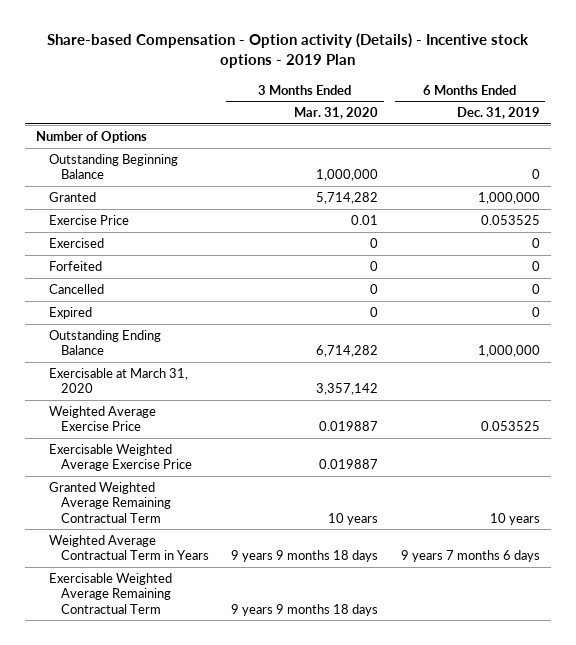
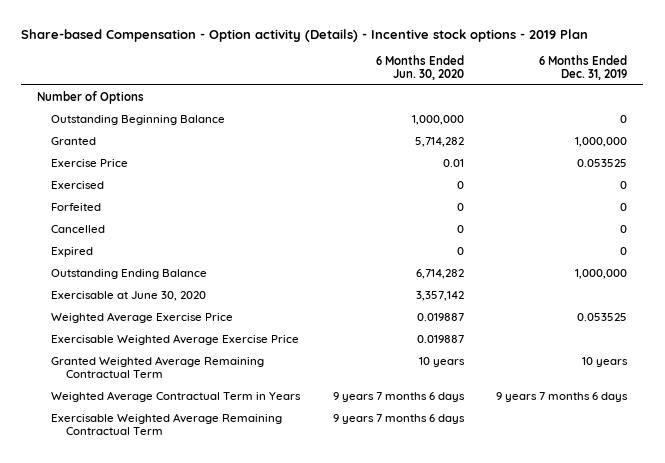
- | 3 Months Ended Mar. 31, 2020 | 6 Months Ended Dec. 31, 2019
+ | 6 Months Ended Jun. 30, 2020 | 6 Months Ended Dec. 31, 2019
- Exercisable at March 31, 2020 | 3,357,142 |
+ Exercisable at June 30, 2020 | 3,357,142 |

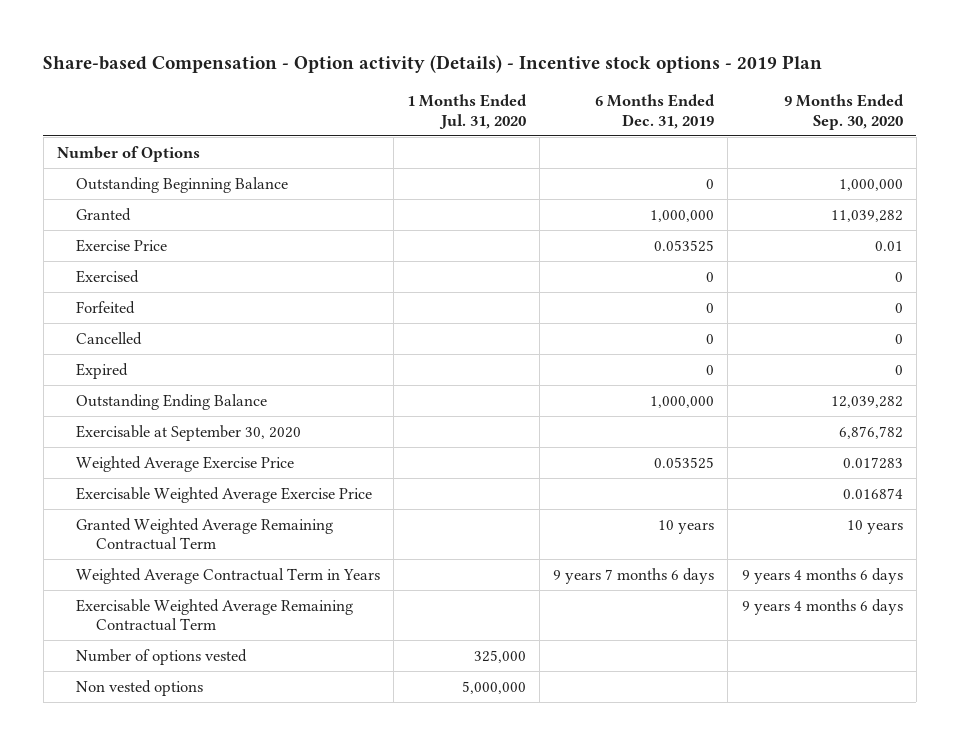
- | 6 Months Ended Jun. 30, 2020 | 6 Months Ended Dec. 31, 2019
+ | 1 Months Ended Jul. 31, 2020 | 6 Months Ended Dec. 31, 2019 | 9 Months Ended Sep. 30, 2020
- Exercisable at June 30, 2020 | 3,357,142 |
+ Exercisable at September 30, 2020 | | | 6,876,782
+ Number of options vested | 325,000 | |
+ Non vested options | 5,000,000 | |

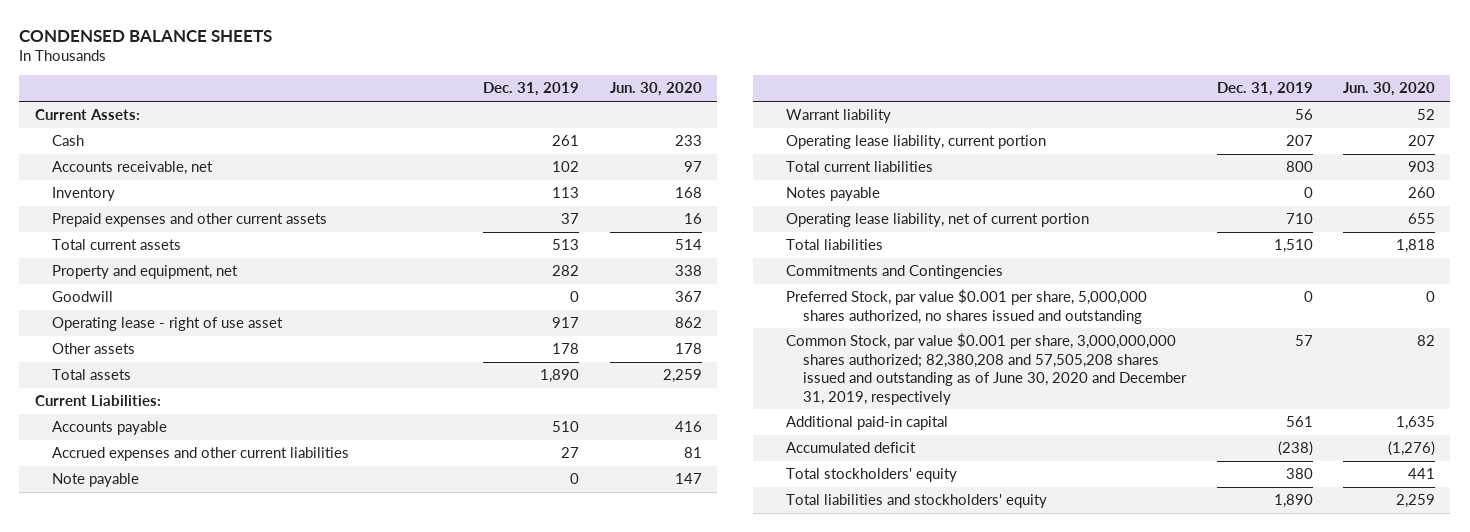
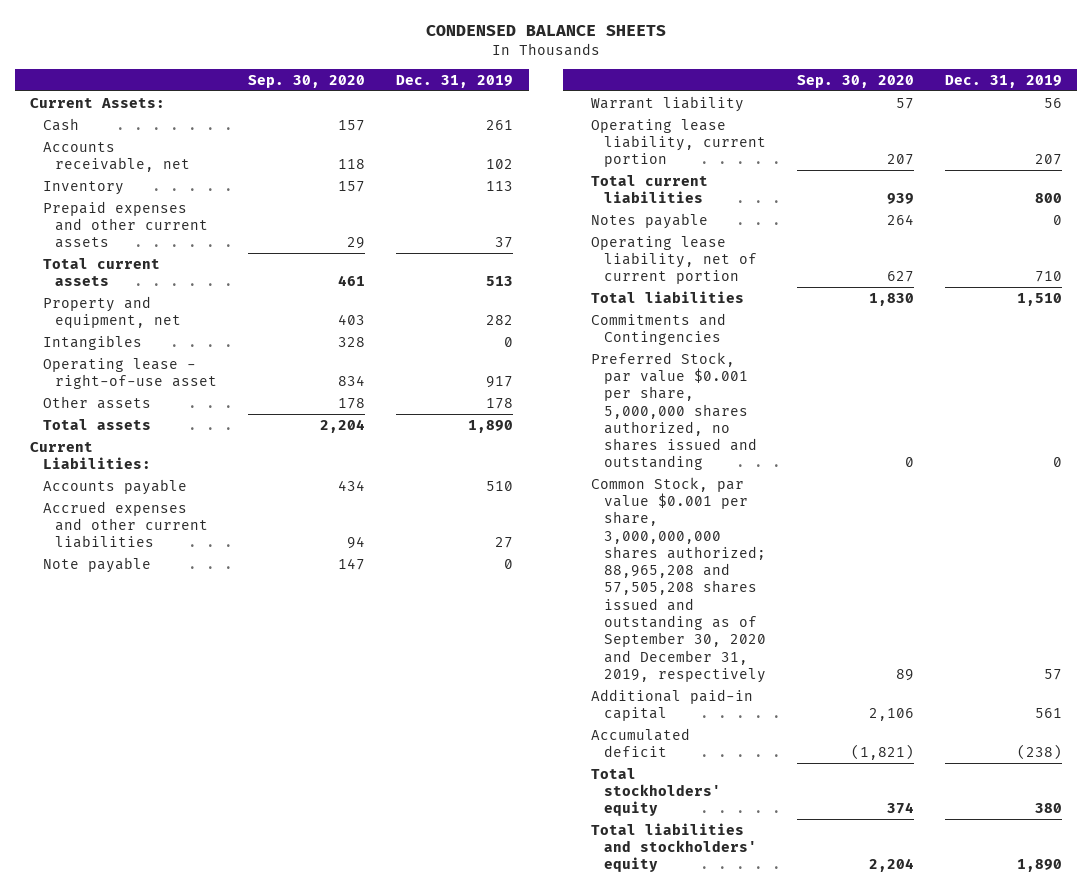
- | Dec. 31, 2019 | Jun. 30, 2020
+ | Sep. 30, 2020 | Dec. 31, 2019
- Goodwill | 0 | 367
- Operating lease - right of use asset | 917 | 862
+ Intangibles | 328 | 0
+ Operating lease - right-of-use asset | 834 | 917
- Common Stock, par value $0.001 per share, 3,000,000,000 shares authorized; 82,380,208 and 57,505,208 shares issued and outstanding as of June 30, 2020 and December 31, 2019, respectively | 57 | 82
+ Common Stock, par value $0.001 per share, 3,000,000,000 shares authorized; 88,965,208 and 57,505,208 shares issued and outstanding as of September 30, 2020 and December 31, 2019, respectively | 89 | 57

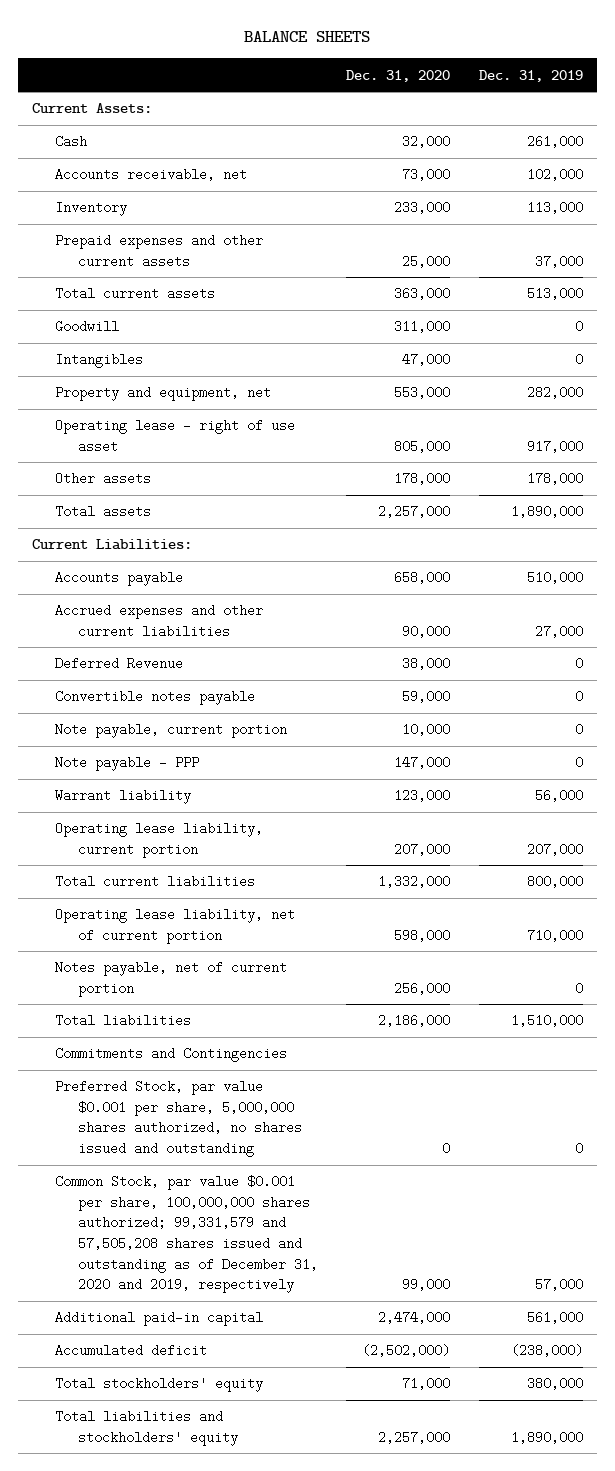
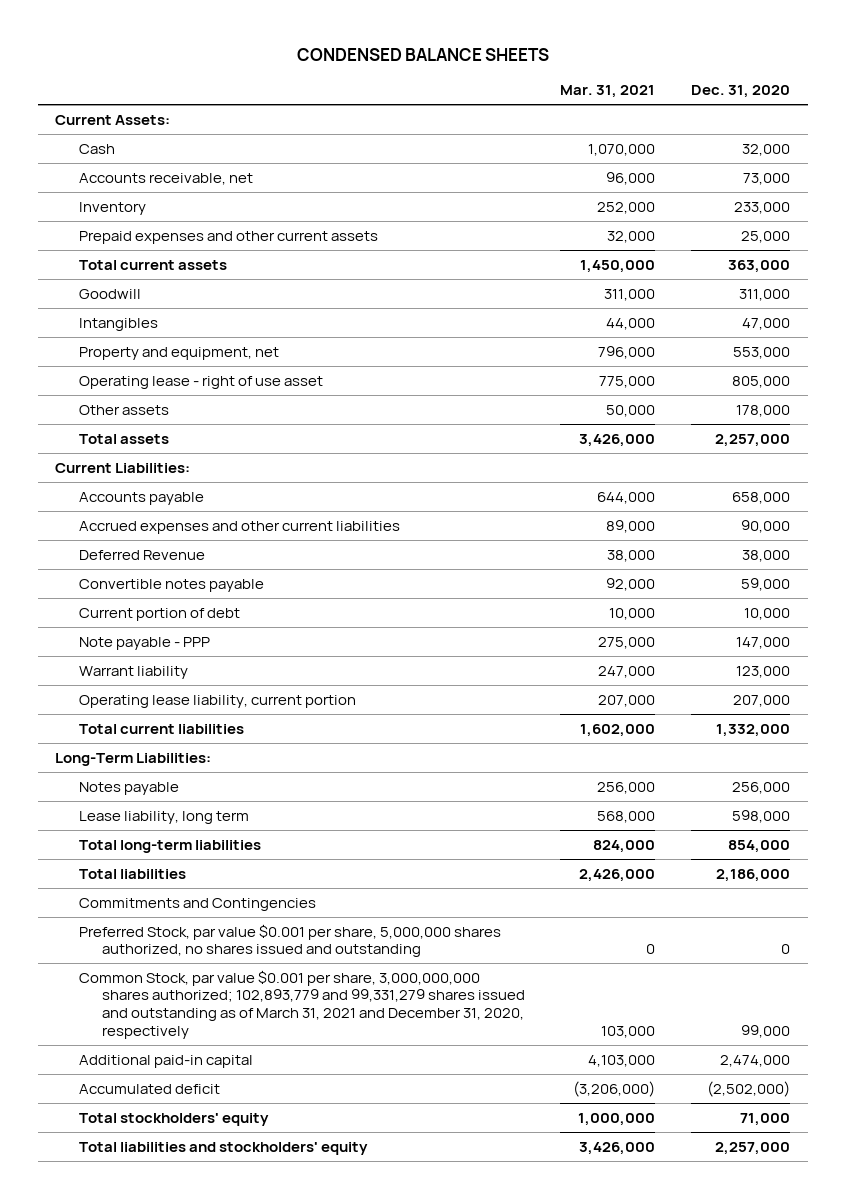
- BALANCE SHEETS
+ CONDENSED BALANCE SHEETS
- | Dec. 31, 2020 | Dec. 31, 2019
+ | Mar. 31, 2021 | Dec. 31, 2020
- Note payable, current portion | 10,000 | 0
+ Current portion of debt | 10,000 | 10,000
- Operating lease liability, net of current portion | 598,000 | 710,000
- Notes payable, net of current portion | 256,000 | 0
+ Long-Term Liabilities:
+ Notes payable | 256,000 | 256,000
+ Lease liability, long term | 568,000 | 598,000
+ Total long-term liabilities | 824,000 | 854,000
- Common Stock, par value $0.001 per share, 100,000,000 shares authorized; 99,331,579 and 57,505,208 shares issued and outstanding as of December 31, 2020 and 2019, respectively | 99,000 | 57,000
+ Common Stock, par value $0.001 per share, 3,000,000,000 shares authorized; 102,893,779 and 99,331,279 shares issued and outstanding as of March 31, 2021 and December 31, 2020, respectively | 103,000 | 99,000

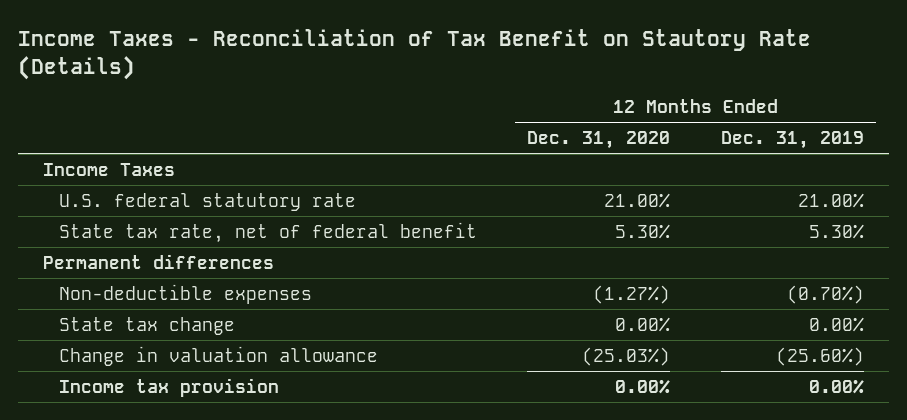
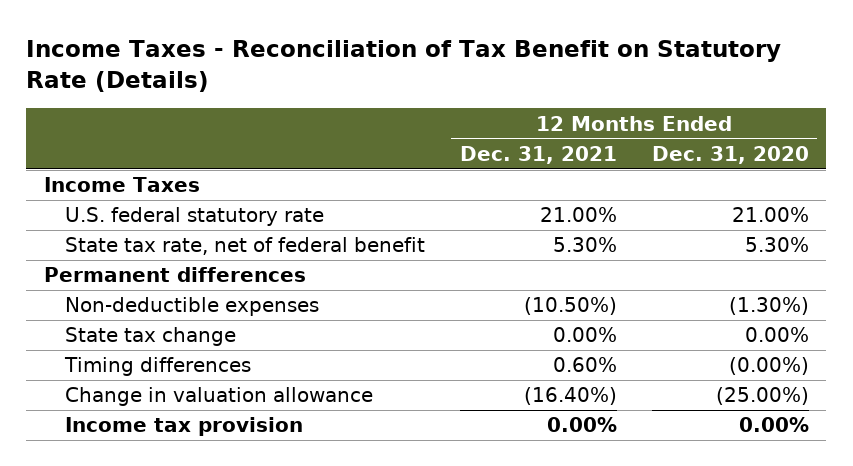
- Income Taxes - Reconciliation of Tax Benefit on Stautory Rate (Details)
+ Income Taxes - Reconciliation of Tax Benefit on Statutory Rate (Details)
- | 12 Months Ended Dec. 31, 2020 | 12 Months Ended Dec. 31, 2019
+ | 12 Months Ended Dec. 31, 2021 | 12 Months Ended Dec. 31, 2020
- Non-deductible expenses | (1.27%) | (0.70%)
+ Non-deductible expenses | (10.50%) | (1.30%)
- Change in valuation allowance | (25.03%) | (25.60%)
+ Timing differences | 0.60% | (0.00%)
+ Change in valuation allowance | (16.40%) | (25.00%)

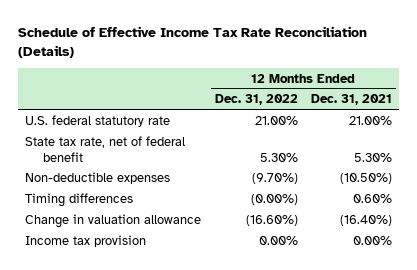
- Income Taxes - Reconciliation of Tax Benefit on Statutory Rate (Details)
+ Schedule of Effective Income Tax Rate Reconciliation (Details)
- | 12 Months Ended Dec. 31, 2021 | 12 Months Ended Dec. 31, 2020
+ | 12 Months Ended Dec. 31, 2022 | 12 Months Ended Dec. 31, 2021
- Income Taxes
- Permanent differences
- State tax change | 0.00% | 0.00%

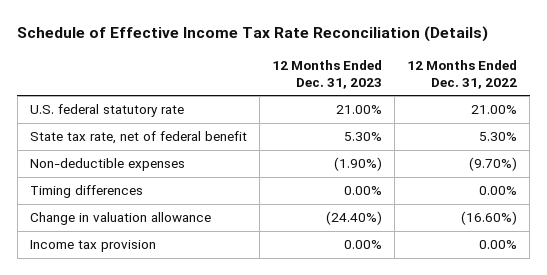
- | 12 Months Ended Dec. 31, 2022 | 12 Months Ended Dec. 31, 2021
+ | 12 Months Ended Dec. 31, 2023 | 12 Months Ended Dec. 31, 2022
- Timing differences | (0.00%) | 0.60%
+ Timing differences | 0.00% | 0.00%

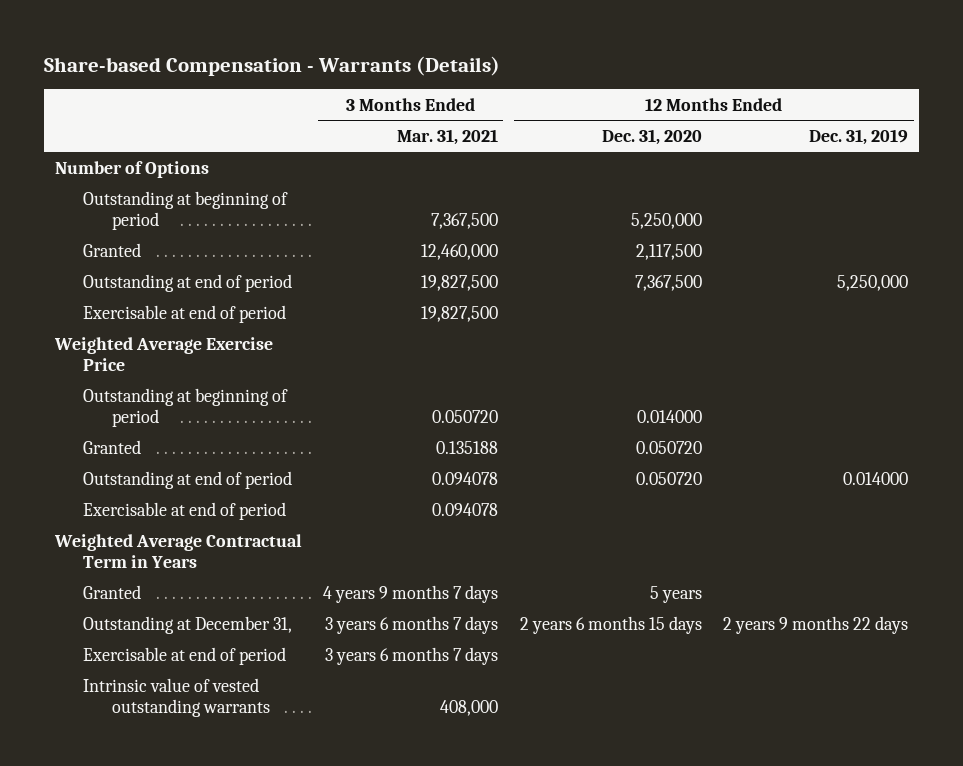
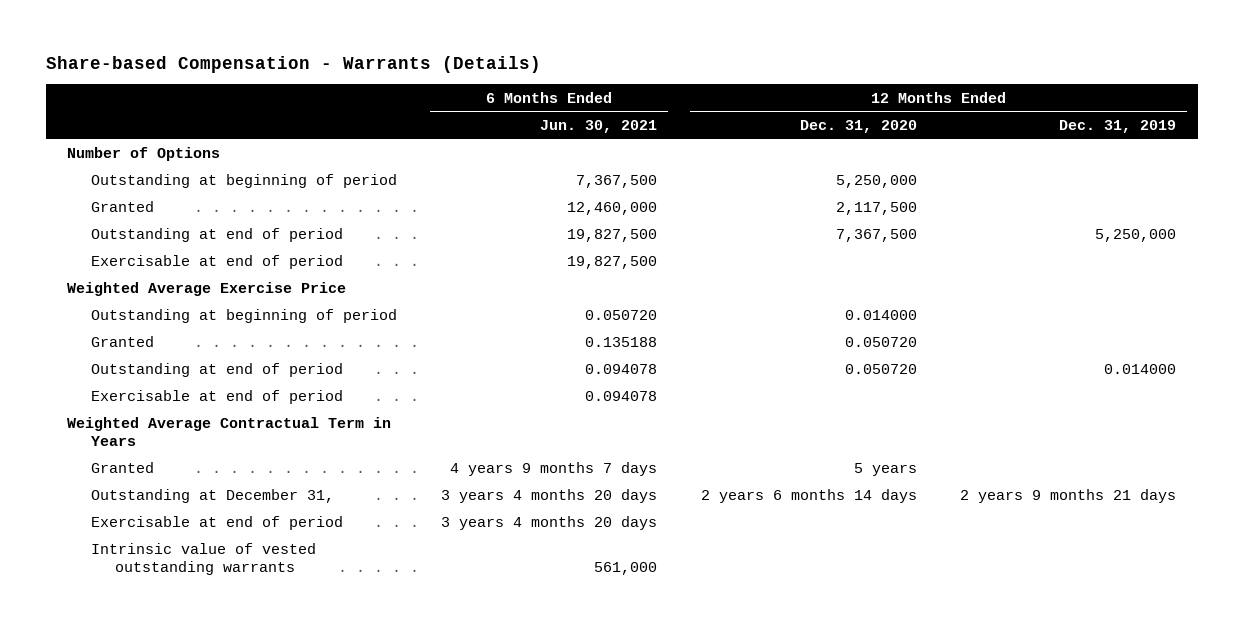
- | 3 Months Ended Mar. 31, 2021 | 12 Months Ended Dec. 31, 2020 | 12 Months Ended Dec. 31, 2019
+ | 6 Months Ended Jun. 30, 2021 | 12 Months Ended Dec. 31, 2020 | 12 Months Ended Dec. 31, 2019
- Outstanding at December 31, | 3 years 6 months 7 days | 2 years 6 months 15 days | 2 years 9 months 22 days
+ Outstanding at December 31, | 3 years 4 months 20 days | 2 years 6 months 14 days | 2 years 9 months 21 days

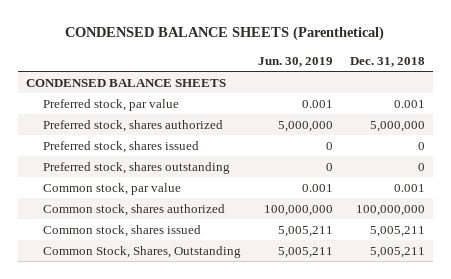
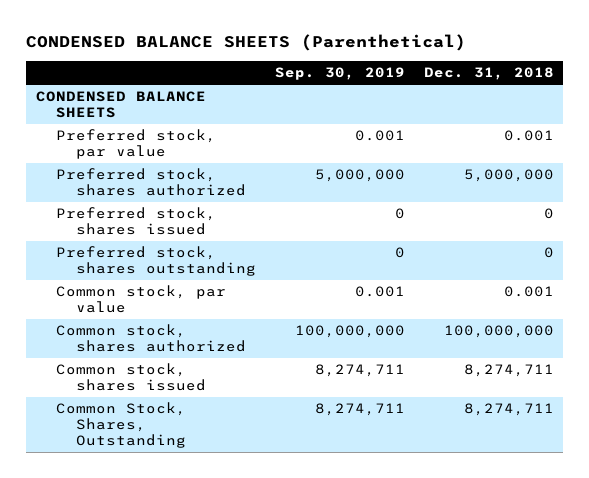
- | Jun. 30, 2019 | Dec. 31, 2018
+ | Sep. 30, 2019 | Dec. 31, 2018
- Common stock, shares issued | 5,005,211 | 5,005,211
- Common Stock, Shares, Outstanding | 5,005,211 | 5,005,211
+ Common stock, shares issued | 8,274,711 | 8,274,711
+ Common Stock, Shares, Outstanding | 8,274,711 | 8,274,711

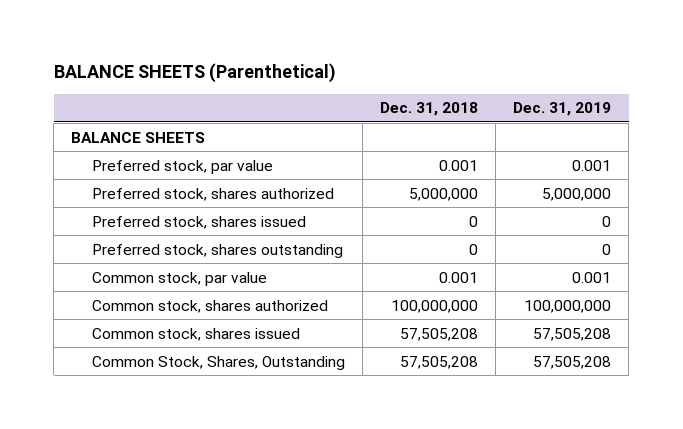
- CONDENSED BALANCE SHEETS (Parenthetical)
+ BALANCE SHEETS (Parenthetical)
- | Sep. 30, 2019 | Dec. 31, 2018
+ | Dec. 31, 2018 | Dec. 31, 2019
- CONDENSED BALANCE SHEETS
+ BALANCE SHEETS
- Common stock, shares issued | 8,274,711 | 8,274,711
- Common Stock, Shares, Outstanding | 8,274,711 | 8,274,711
+ Common stock, shares issued | 57,505,208 | 57,505,208
+ Common Stock, Shares, Outstanding | 57,505,208 | 57,505,208

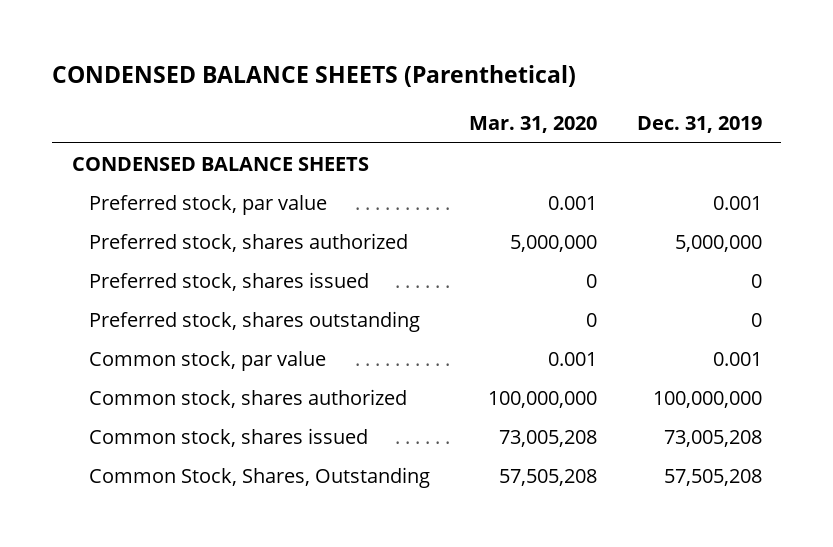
- BALANCE SHEETS (Parenthetical)
+ CONDENSED BALANCE SHEETS (Parenthetical)
- | Dec. 31, 2018 | Dec. 31, 2019
+ | Mar. 31, 2020 | Dec. 31, 2019
- BALANCE SHEETS
+ CONDENSED BALANCE SHEETS
- Common stock, shares issued | 57,505,208 | 57,505,208
+ Common stock, shares issued | 73,005,208 | 73,005,208

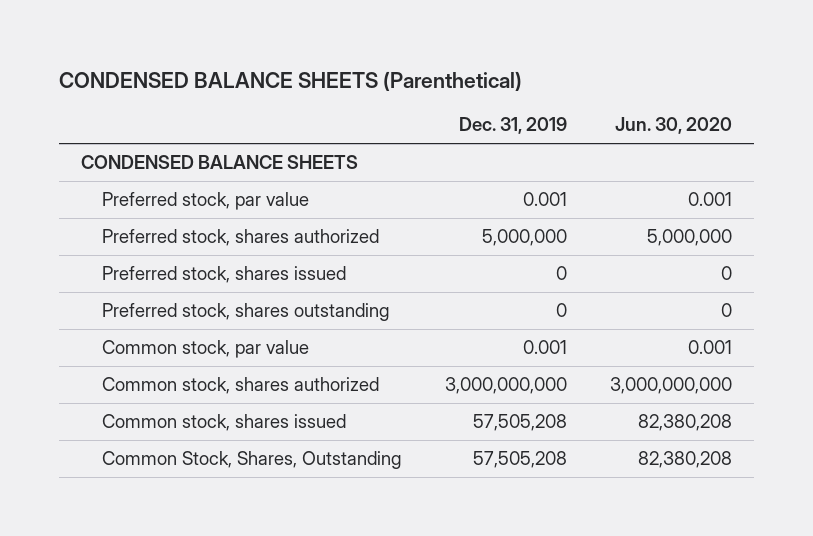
- | Mar. 31, 2020 | Dec. 31, 2019
+ | Dec. 31, 2019 | Jun. 30, 2020
- Common stock, shares authorized | 100,000,000 | 100,000,000
- Common stock, shares issued | 73,005,208 | 73,005,208
+ Common stock, shares authorized | 3,000,000,000 | 3,000,000,000
+ Common stock, shares issued | 57,505,208 | 82,380,208

